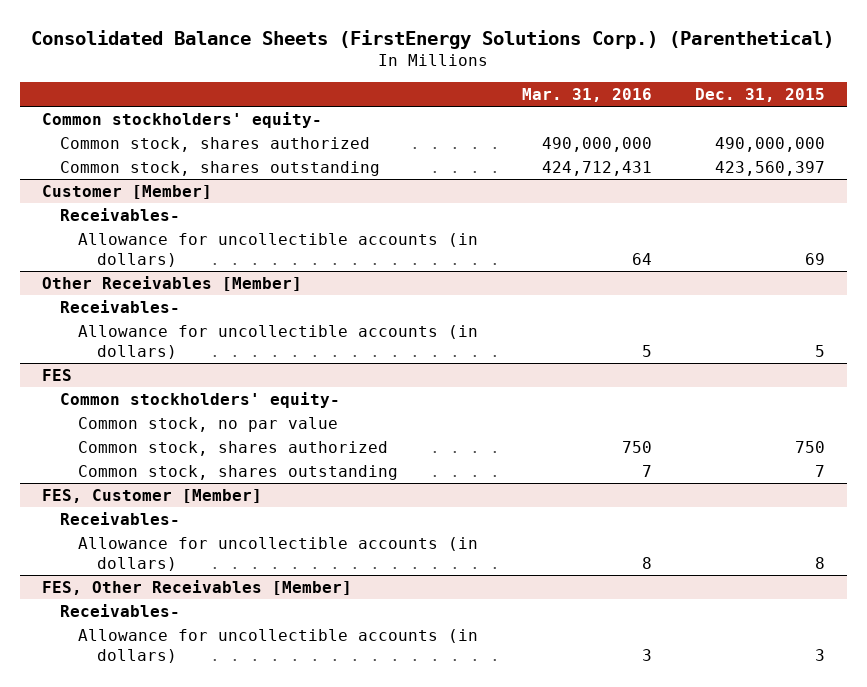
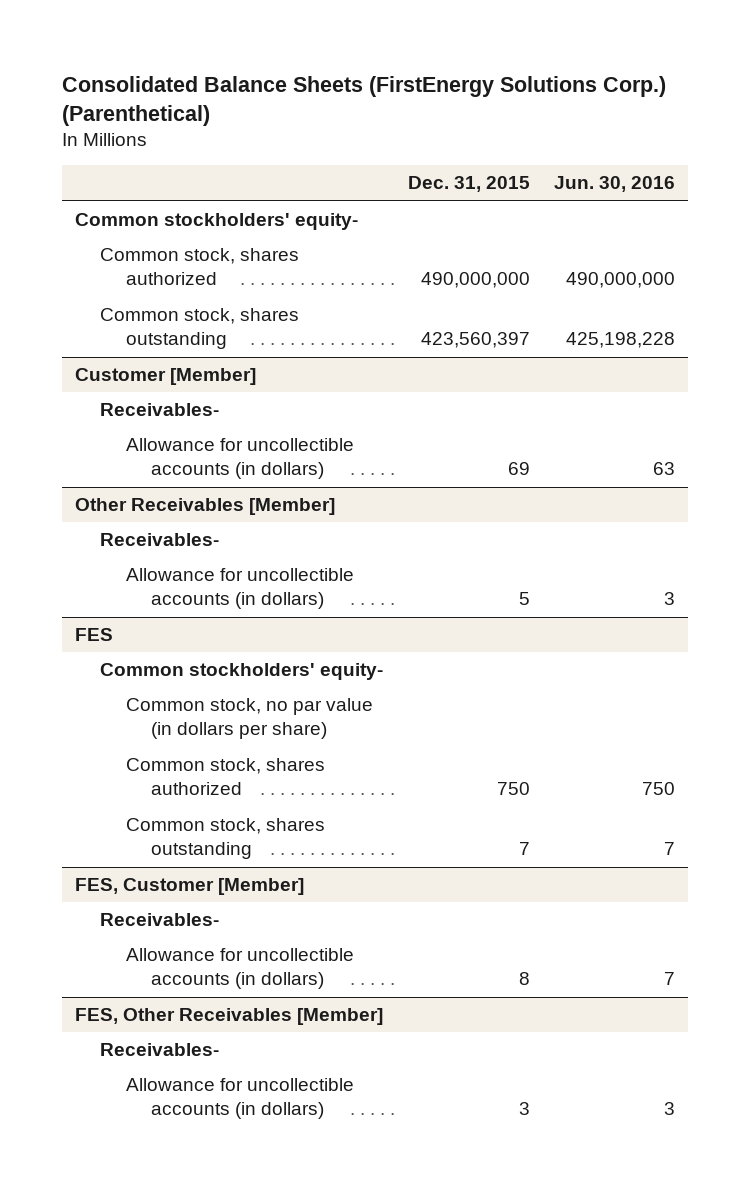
- | Mar. 31, 2016 | Dec. 31, 2015
+ | Dec. 31, 2015 | Jun. 30, 2016
@ FES
- Common stock, no par value
+ Common stock, no par value (in dollars per share)

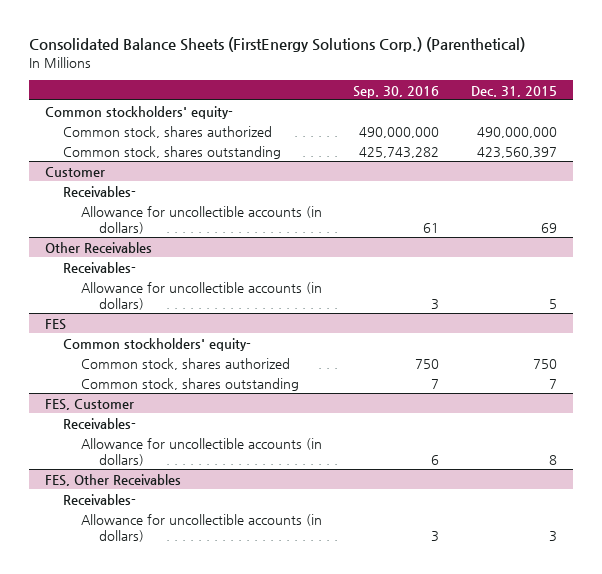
- | Dec. 31, 2015 | Jun. 30, 2016
+ | Sep. 30, 2016 | Dec. 31, 2015
- Customer [Member]
+ Customer
- Other Receivables [Member]
+ Other Receivables
@ FES
- Common stock, no par value (in dollars per share)
- FES, Customer [Member]
+ FES, Customer
- FES, Other Receivables [Member]
+ FES, Other Receivables

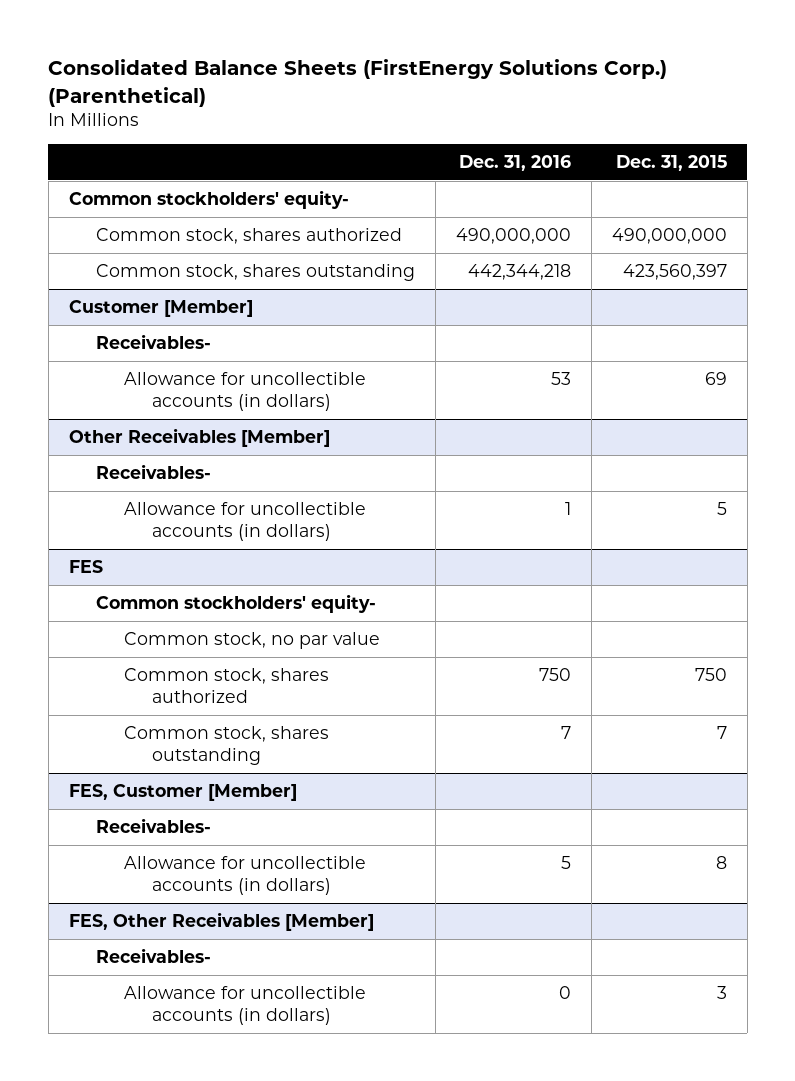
- | Sep. 30, 2016 | Dec. 31, 2015
+ | Dec. 31, 2016 | Dec. 31, 2015
- Customer
+ Customer [Member]
- Other Receivables
+ Other Receivables [Member]
@ FES
+ Common stock, no par value
- FES, Customer
+ FES, Customer [Member]
- FES, Other Receivables
+ FES, Other Receivables [Member]

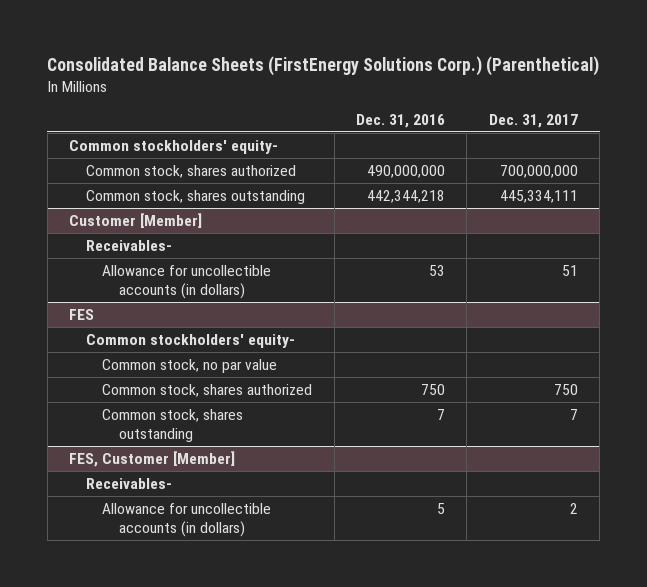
- | Dec. 31, 2016 | Dec. 31, 2015
+ | Dec. 31, 2016 | Dec. 31, 2017
- Other Receivables [Member]
- Receivables-
- Allowance for uncollectible accounts (in dollars) | 1 | 5
- FES, Other Receivables [Member]
- Receivables-
- Allowance for uncollectible accounts (in dollars) | 0 | 3

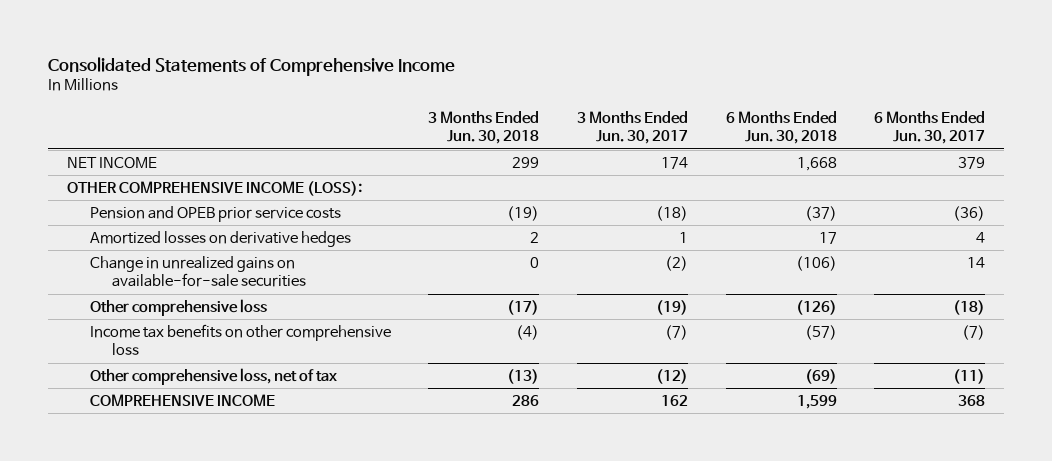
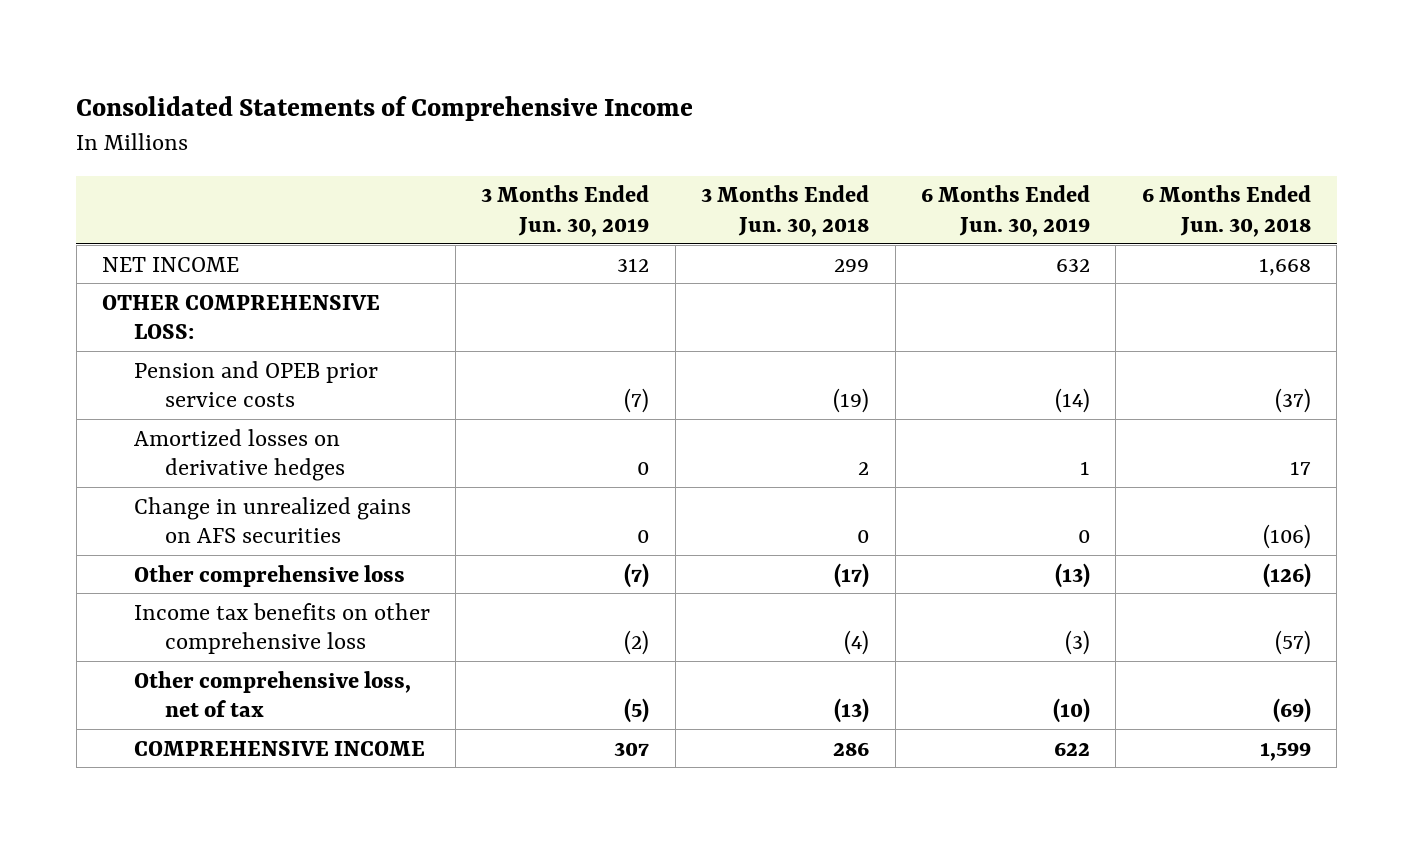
- | 3 Months Ended Jun. 30, 2018 | 3 Months Ended Jun. 30, 2017 | 6 Months Ended Jun. 30, 2018 | 6 Months Ended Jun. 30, 2017
+ | 3 Months Ended Jun. 30, 2019 | 3 Months Ended Jun. 30, 2018 | 6 Months Ended Jun. 30, 2019 | 6 Months Ended Jun. 30, 2018
- OTHER COMPREHENSIVE INCOME (LOSS):
+ OTHER COMPREHENSIVE LOSS:
- Change in unrealized gains on available-for-sale securities | 0 | (2) | (106) | 14
+ Change in unrealized gains on AFS securities | 0 | 0 | 0 | (106)

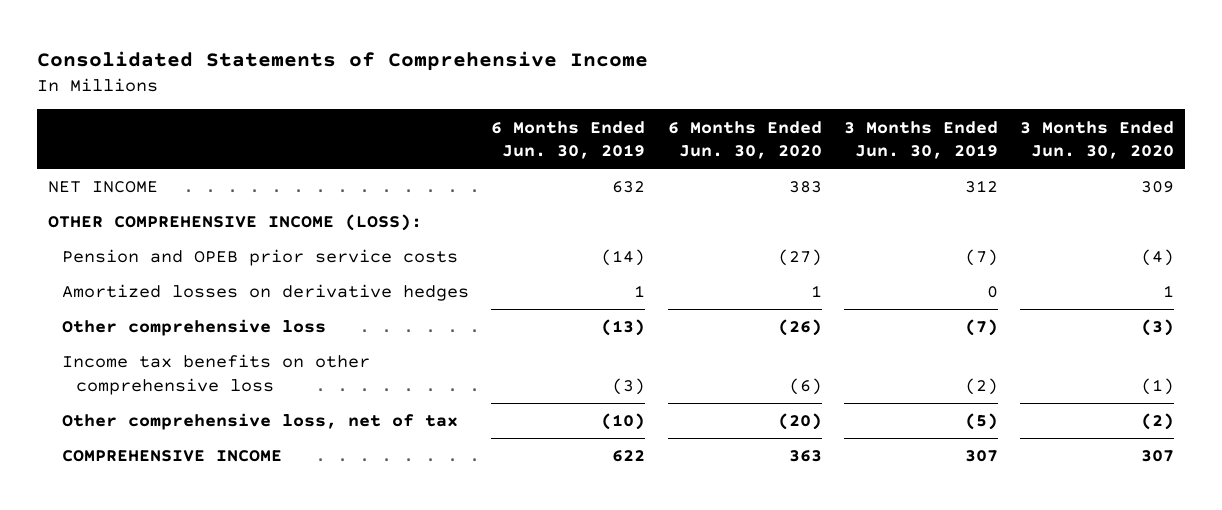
- | 3 Months Ended Jun. 30, 2019 | 3 Months Ended Jun. 30, 2018 | 6 Months Ended Jun. 30, 2019 | 6 Months Ended Jun. 30, 2018
+ | 6 Months Ended Jun. 30, 2019 | 6 Months Ended Jun. 30, 2020 | 3 Months Ended Jun. 30, 2019 | 3 Months Ended Jun. 30, 2020
- OTHER COMPREHENSIVE LOSS:
+ OTHER COMPREHENSIVE INCOME (LOSS):
- Change in unrealized gains on AFS securities | 0 | 0 | 0 | (106)

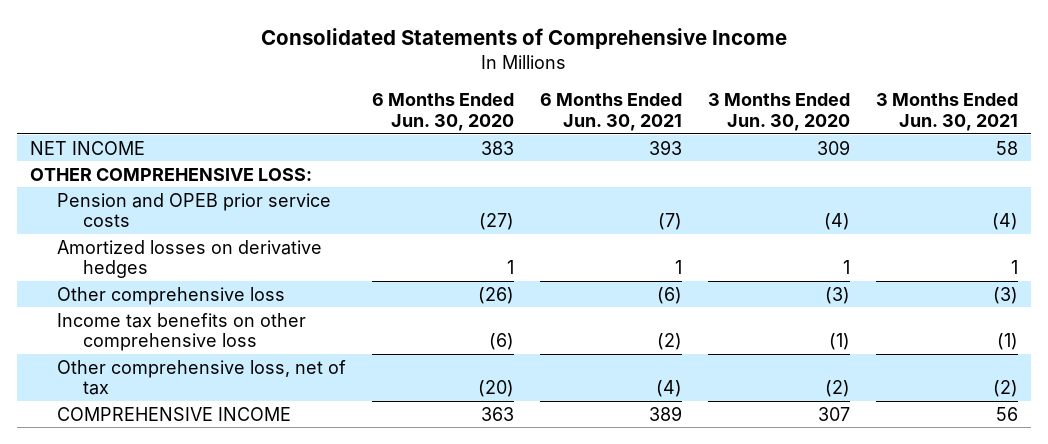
- | 6 Months Ended Jun. 30, 2019 | 6 Months Ended Jun. 30, 2020 | 3 Months Ended Jun. 30, 2019 | 3 Months Ended Jun. 30, 2020
+ | 6 Months Ended Jun. 30, 2020 | 6 Months Ended Jun. 30, 2021 | 3 Months Ended Jun. 30, 2020 | 3 Months Ended Jun. 30, 2021
- OTHER COMPREHENSIVE INCOME (LOSS):
+ OTHER COMPREHENSIVE LOSS:

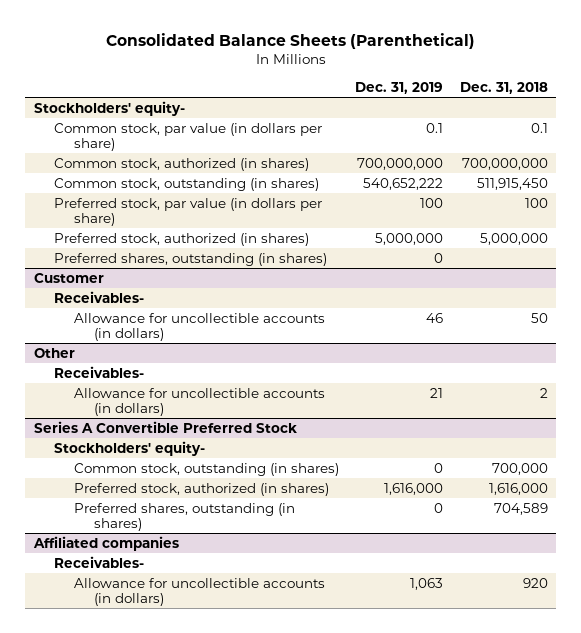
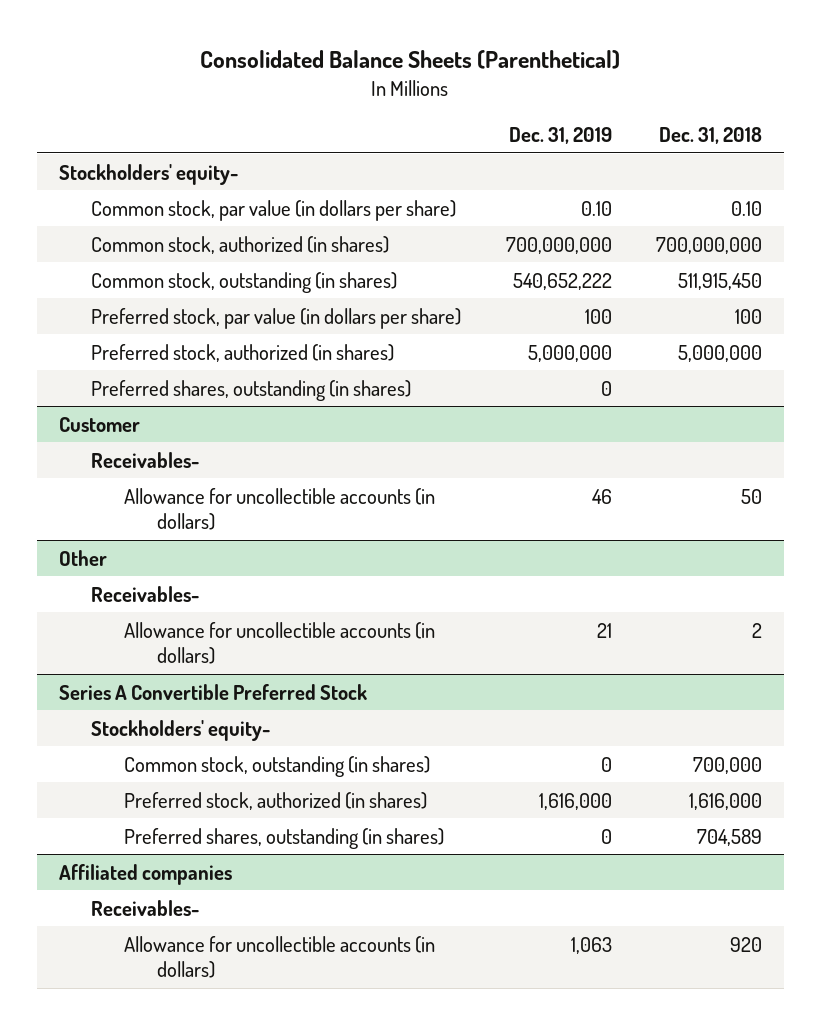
- Common stock, par value (in dollars per share) | 0.1 | 0.1
+ Common stock, par value (in dollars per share) | 0.10 | 0.10

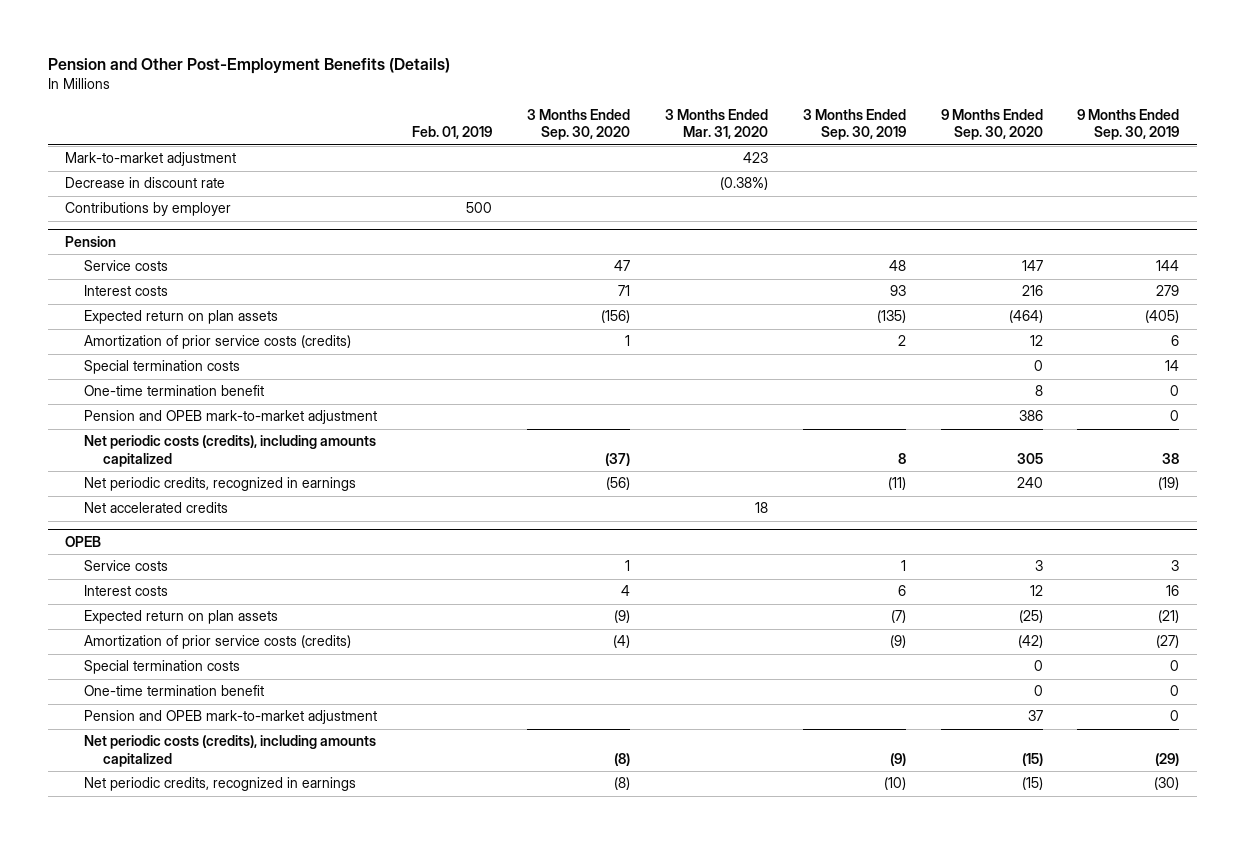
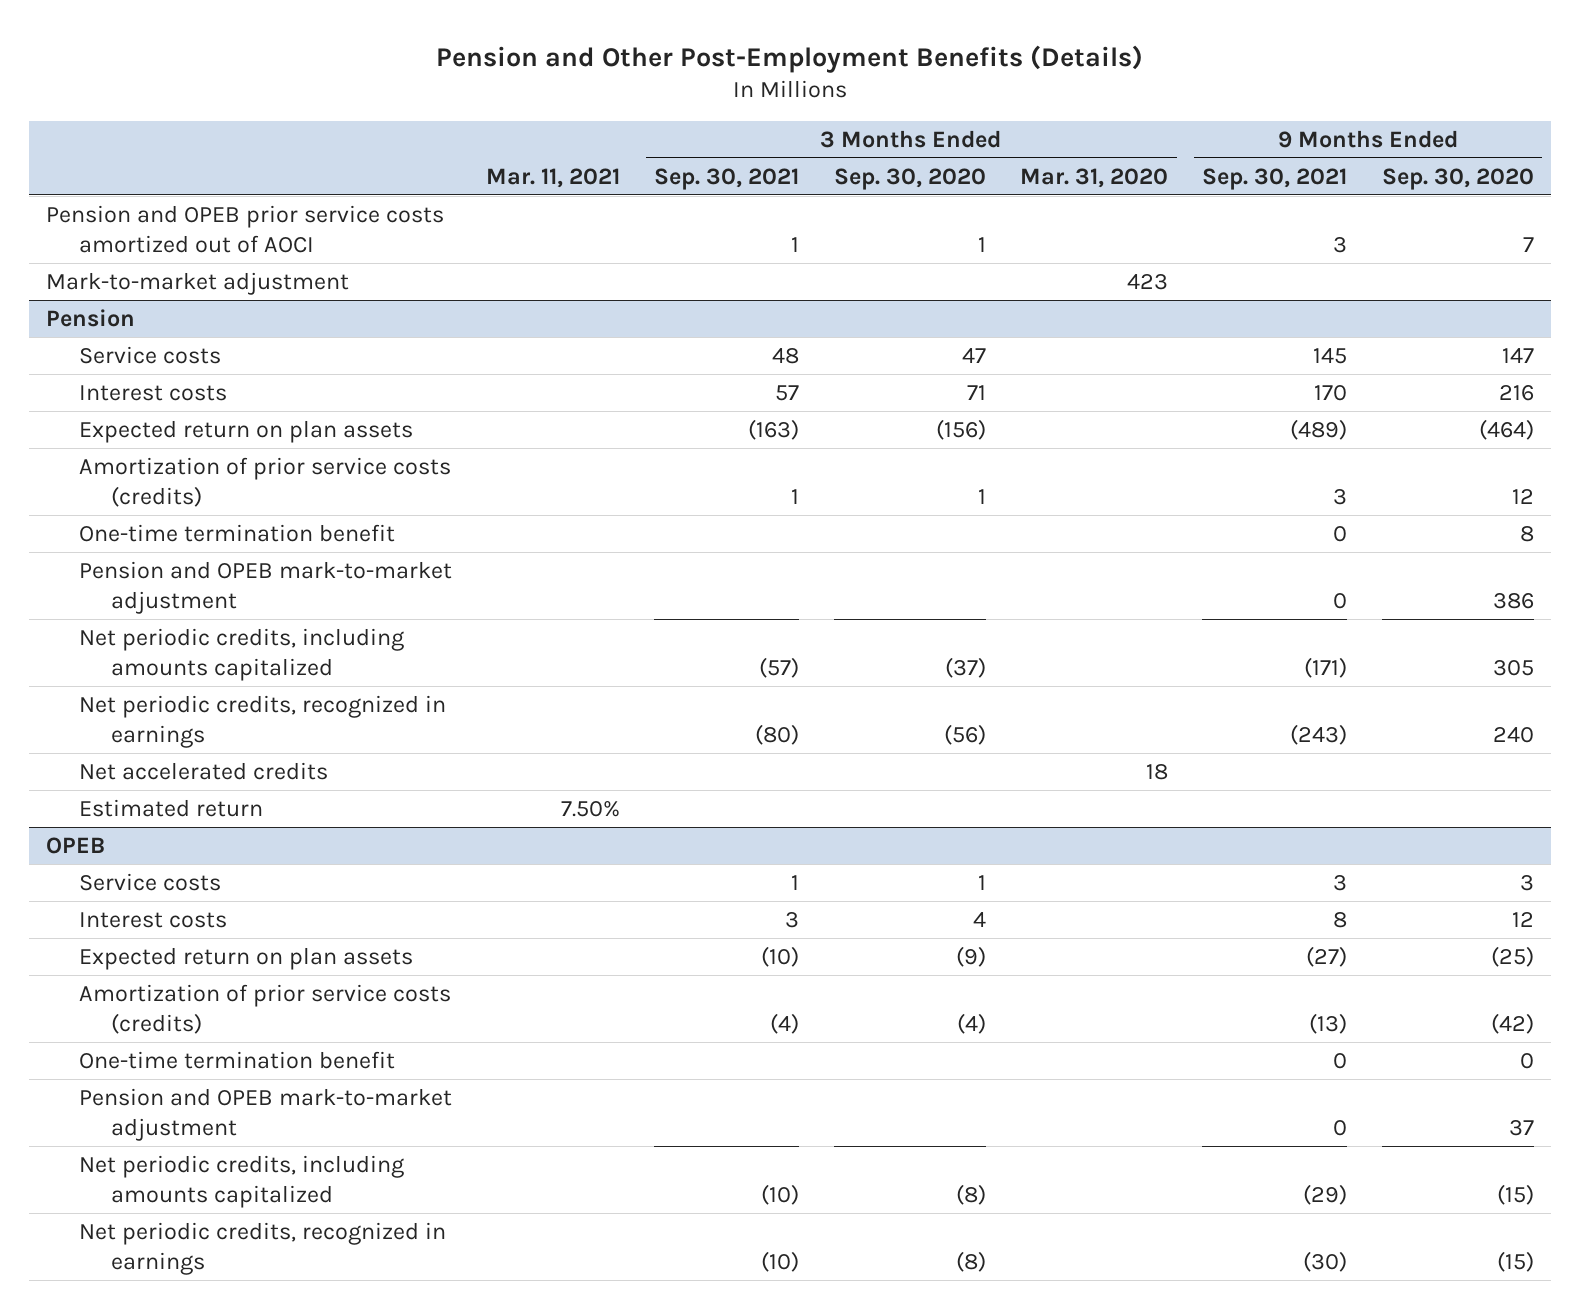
- | Feb. 01, 2019 | 3 Months Ended Sep. 30, 2020 | 3 Months Ended Mar. 31, 2020 | 3 Months Ended Sep. 30, 2019 | 9 Months Ended Sep. 30, 2020 | 9 Months Ended Sep. 30, 2019
+ | Mar. 11, 2021 | 3 Months Ended Sep. 30, 2021 | 3 Months Ended Sep. 30, 2020 | 3 Months Ended Mar. 31, 2020 | 9 Months Ended Sep. 30, 2021 | 9 Months Ended Sep. 30, 2020
+ Pension and OPEB prior service costs amortized out of AOCI | | 1 | 1 | | 3 | 7
- Decrease in discount rate | | | (0.38%) | | |
- Contributions by employer | 500 | | | | |
@ Pension
- Special termination costs | | | | | 0 | 14
- Net periodic costs (credits), including amounts capitalized | | (37) | | 8 | 305 | 38
+ Net periodic credits, including amounts capitalized | | (57) | (37) | | (171) | 305
+ Estimated return | 7.50% | | | | |
@ OPEB
- Special termination costs | | | | | 0 | 0
- Net periodic costs (credits), including amounts capitalized | | (8) | | (9) | (15) | (29)
+ Net periodic credits, including amounts capitalized | | (10) | (8) | | (29) | (15)

